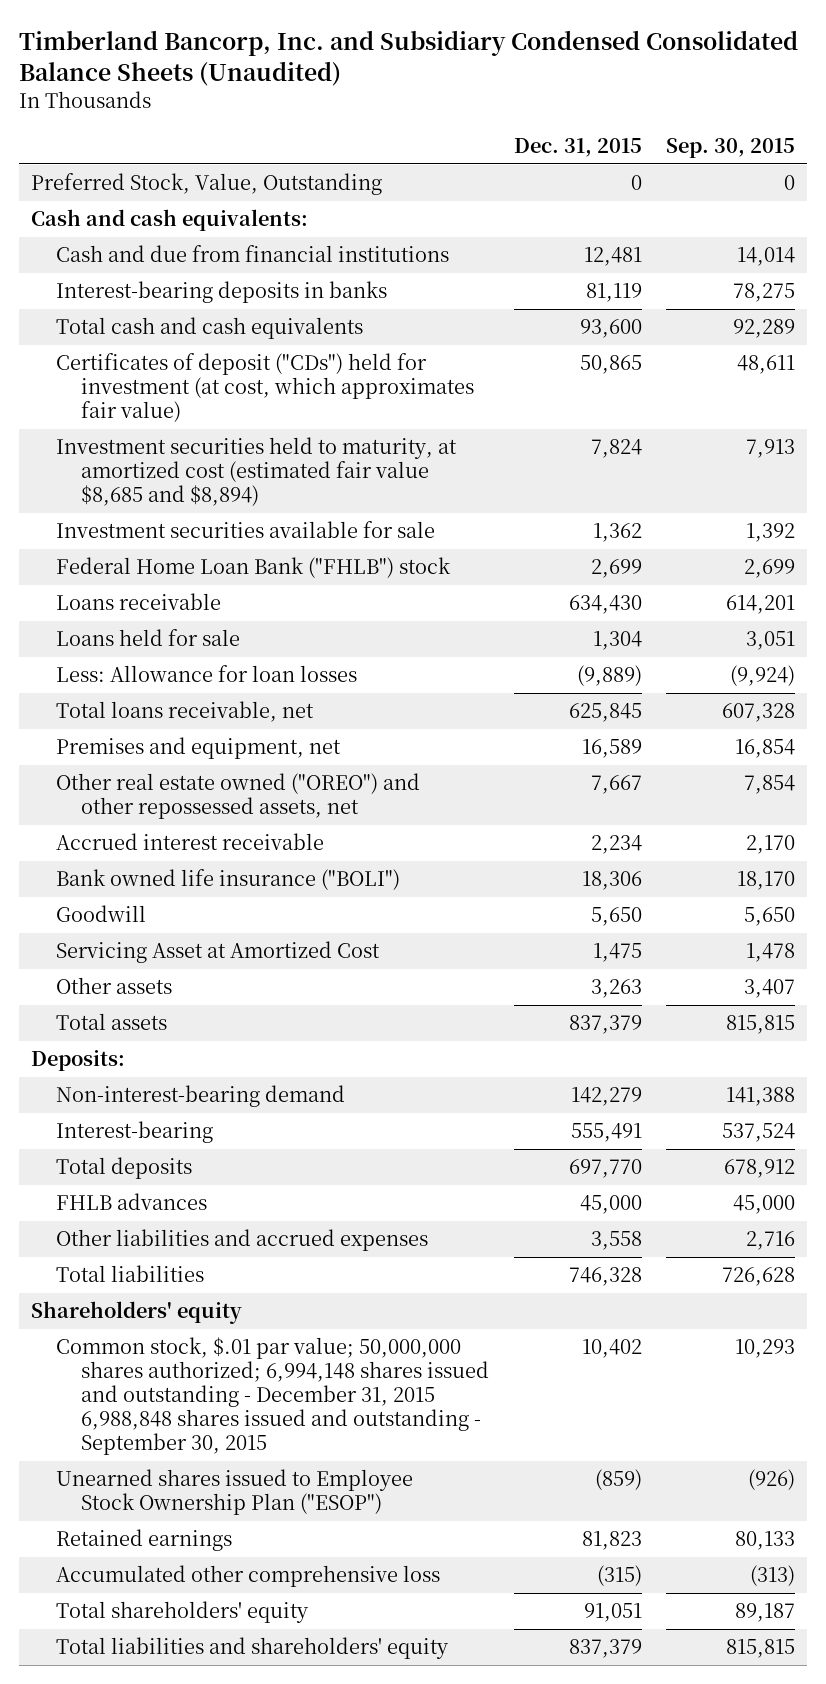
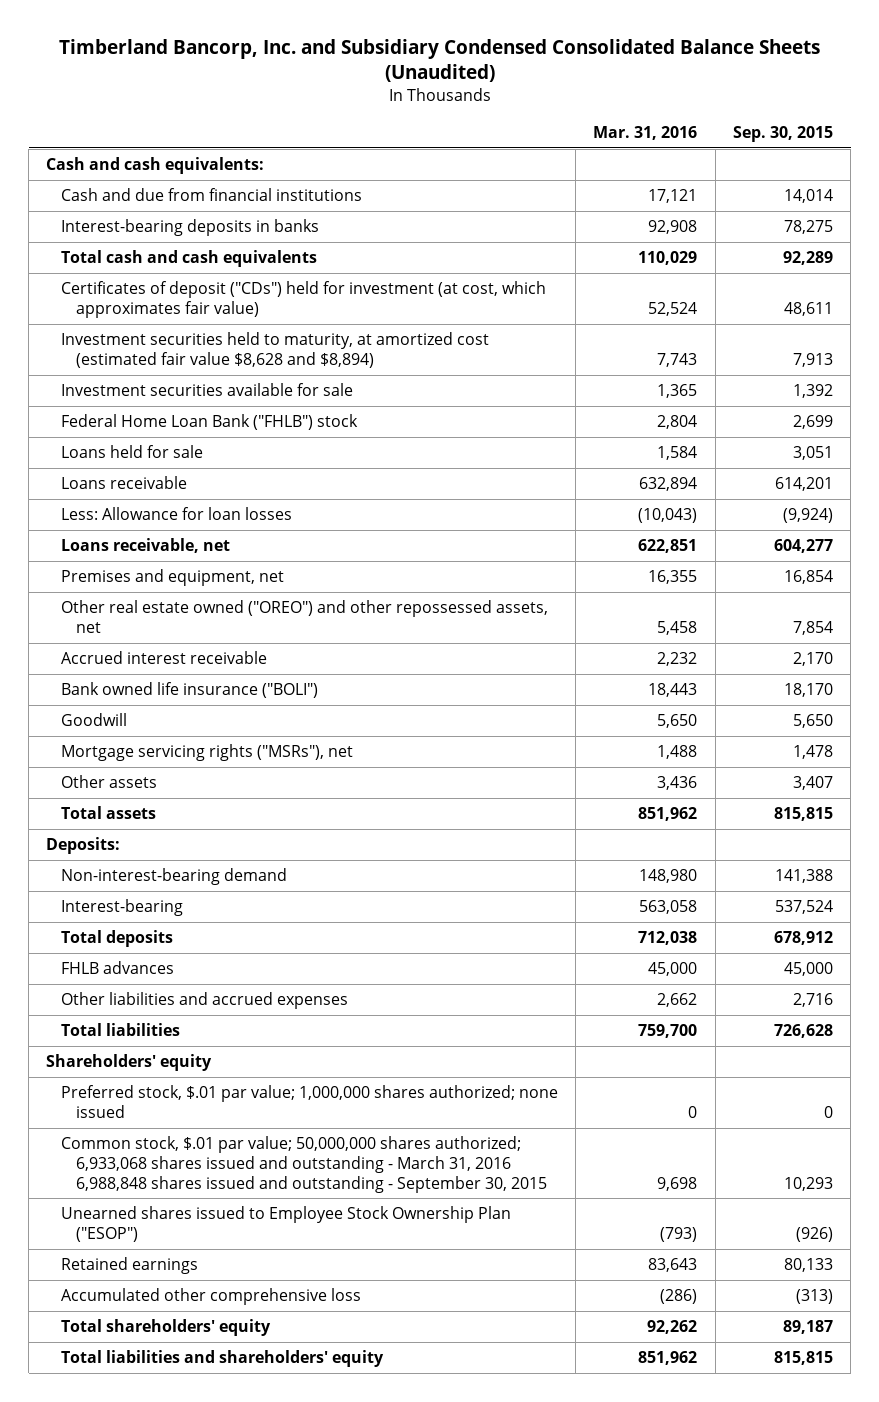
- | Dec. 31, 2015 | Sep. 30, 2015
+ | Mar. 31, 2016 | Sep. 30, 2015
- Preferred Stock, Value, Outstanding | 0 | 0
- Investment securities held to maturity, at amortized cost (estimated fair value $8,685 and $8,894) | 7,824 | 7,913
+ Investment securities held to maturity, at amortized cost (estimated fair value $8,628 and $8,894) | 7,743 | 7,913
moved down: Loans receivable | 632,894 | 614,201
- Total loans receivable, net | 625,845 | 607,328
+ Loans receivable, net | 622,851 | 604,277
- Servicing Asset at Amortized Cost | 1,475 | 1,478
+ Mortgage servicing rights ("MSRs"), net | 1,488 | 1,478
- Common stock, $.01 par value; 50,000,000 shares authorized; 6,994,148 shares issued and outstanding - December 31, 2015 6,988,848 shares issued and outstanding - September 30, 2015 | 10,402 | 10,293
+ Preferred stock, $.01 par value; 1,000,000 shares authorized; none issued | 0 | 0
+ Common stock, $.01 par value; 50,000,000 shares authorized; 6,933,068 shares issued and outstanding - March 31, 2016 6,988,848 shares issued and outstanding - September 30, 2015 | 9,698 | 10,293

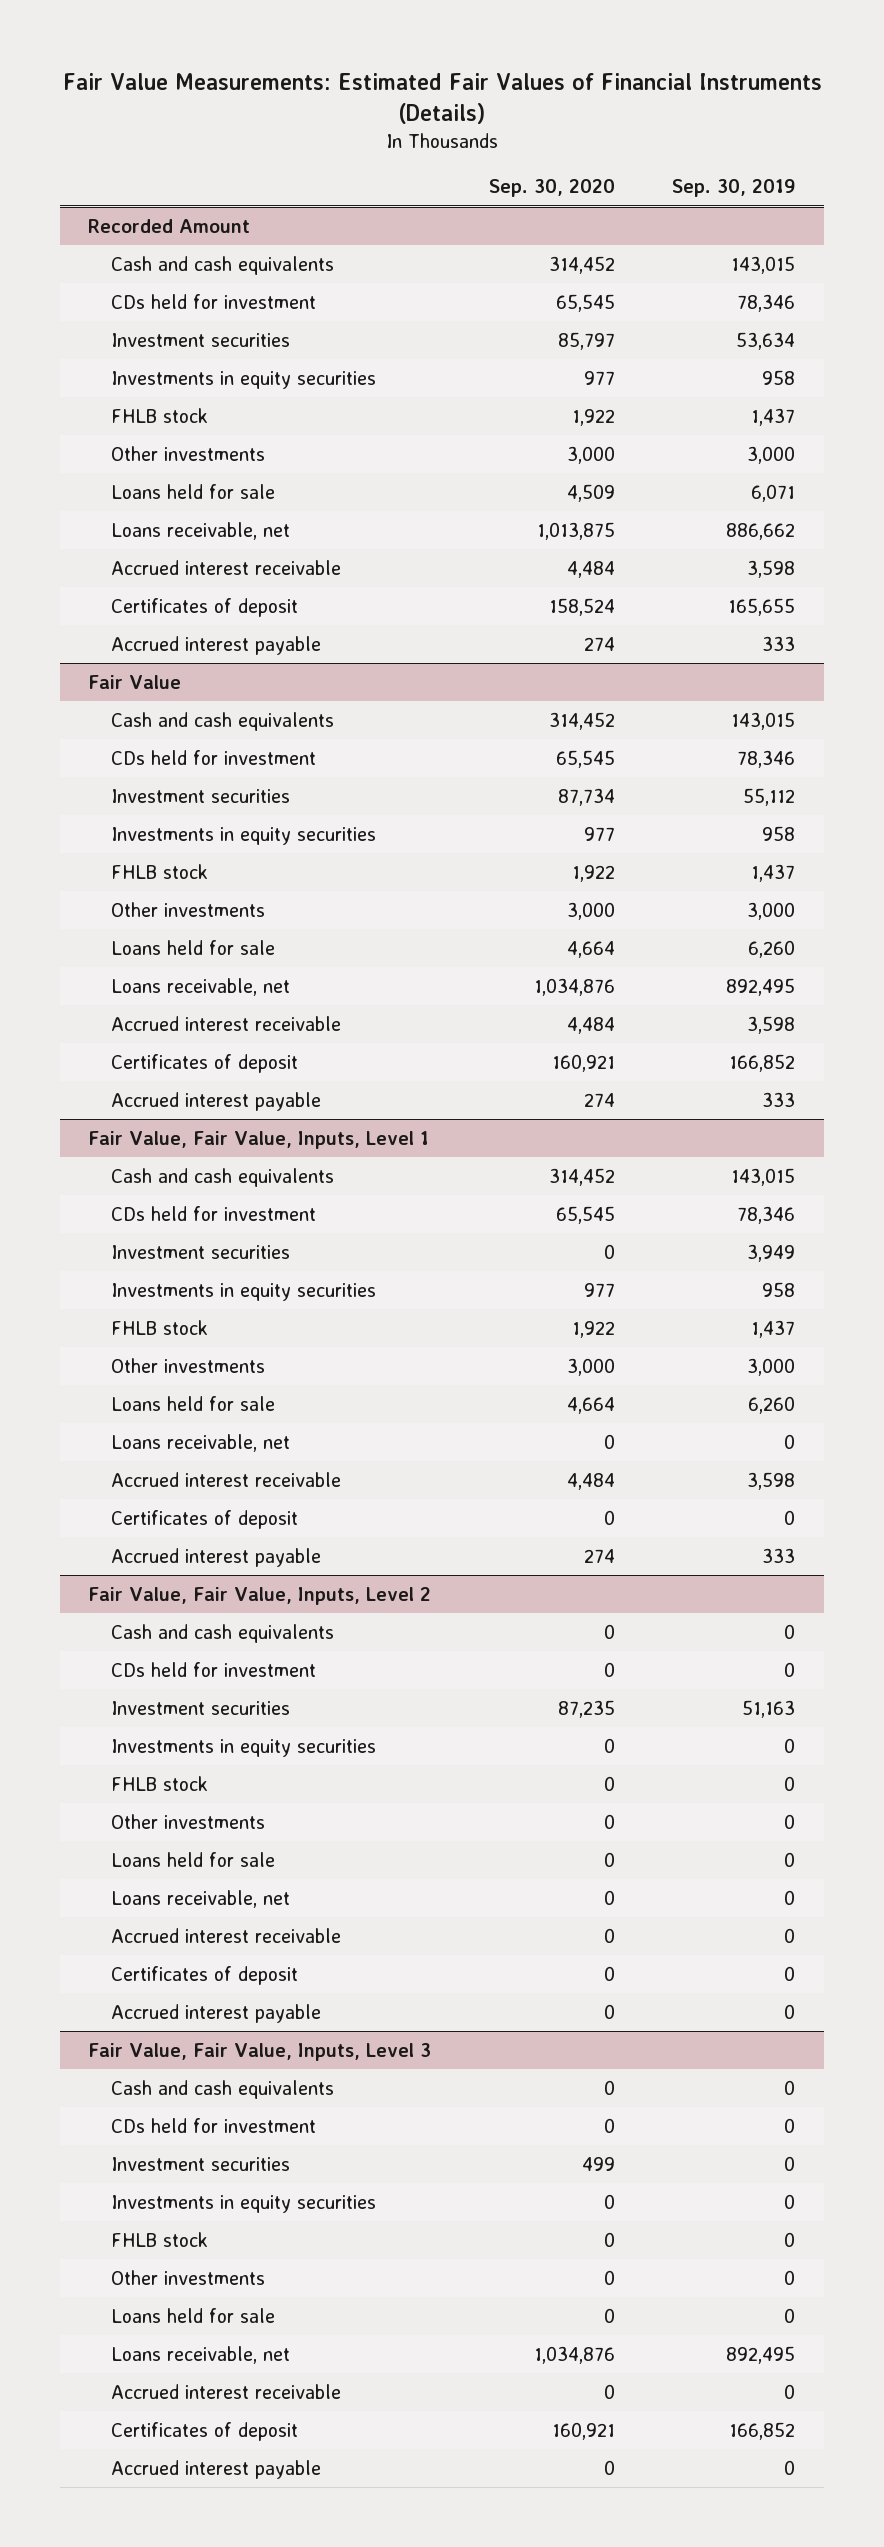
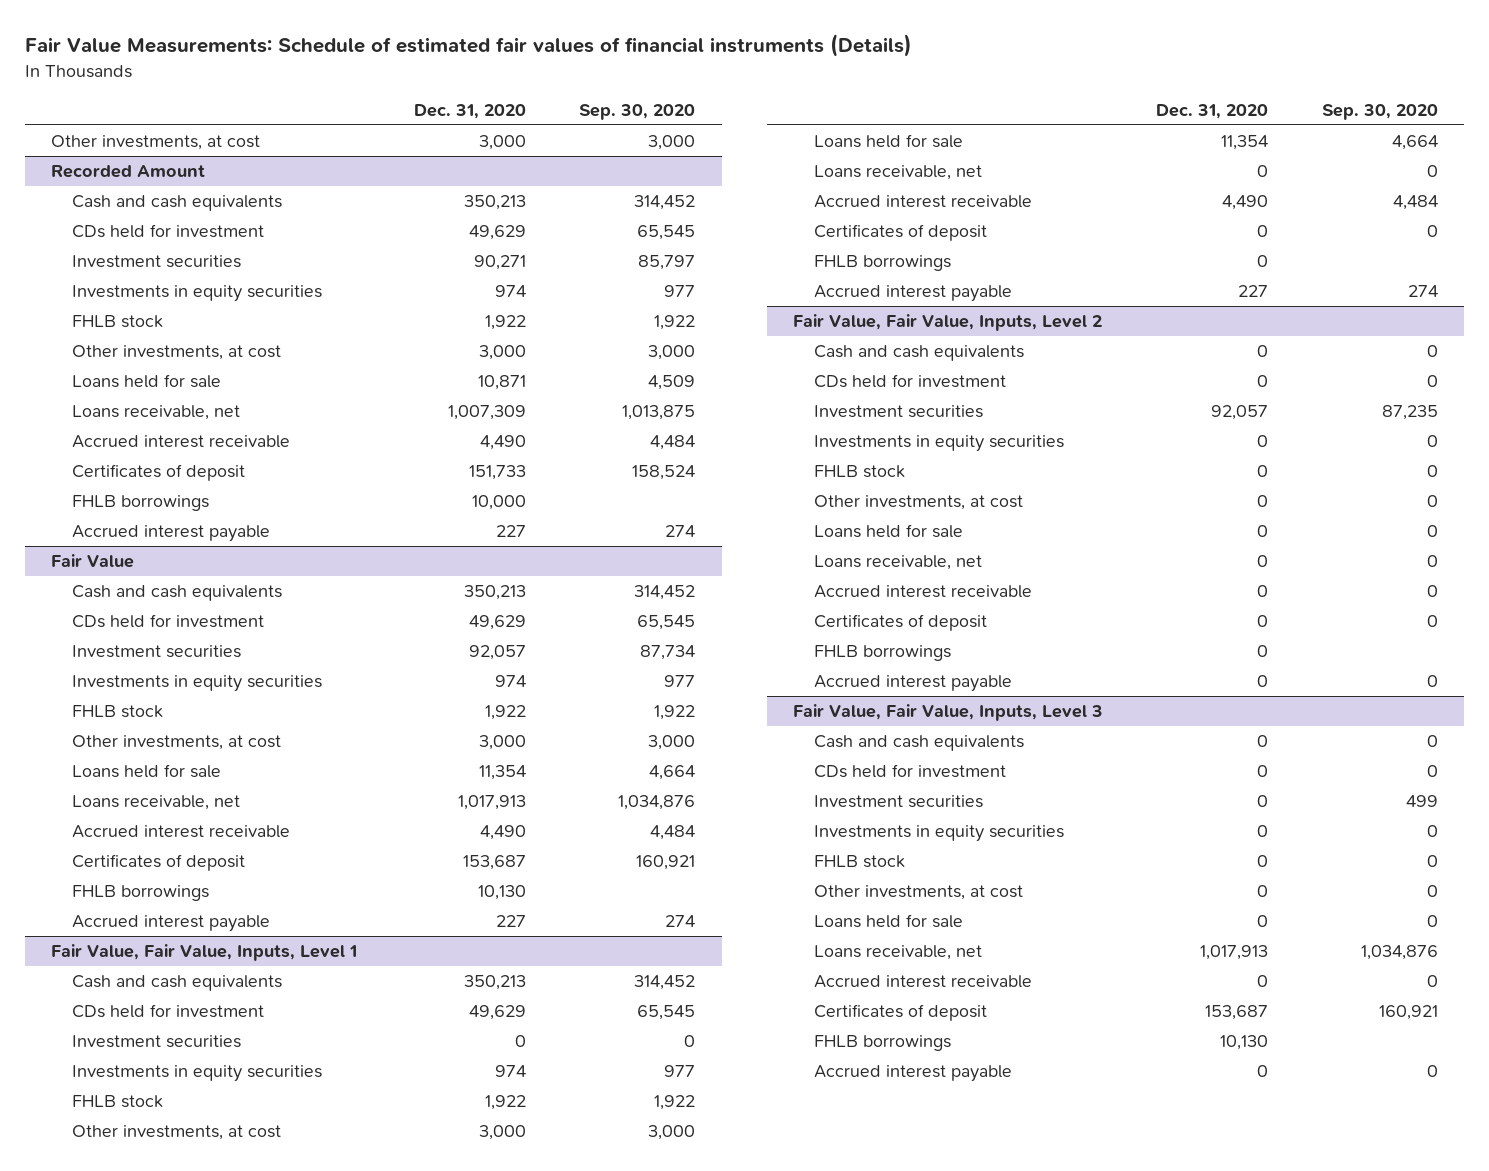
- Fair Value Measurements: Estimated Fair Values of Financial Instruments (Details)
+ Fair Value Measurements: Schedule of estimated fair values of financial instruments (Details)
- | Sep. 30, 2020 | Sep. 30, 2019
+ | Dec. 31, 2020 | Sep. 30, 2020
+ Other investments, at cost | 3,000 | 3,000
@ Recorded Amount
- Other investments | 3,000 | 3,000
+ Other investments, at cost | 3,000 | 3,000
+ FHLB borrowings | 10,000 |
@ Fair Value
- Other investments | 3,000 | 3,000
+ Other investments, at cost | 3,000 | 3,000
+ FHLB borrowings | 10,130 |
@ Fair Value, Fair Value, Inputs, Level 1
- Other investments | 3,000 | 3,000
+ Other investments, at cost | 3,000 | 3,000
+ FHLB borrowings | 0 |
@ Fair Value, Fair Value, Inputs, Level 2
- Other investments | 0 | 0
+ Other investments, at cost | 0 | 0
+ FHLB borrowings | 0 |
@ Fair Value, Fair Value, Inputs, Level 3
- Other investments | 0 | 0
+ Other investments, at cost | 0 | 0
+ FHLB borrowings | 10,130 |

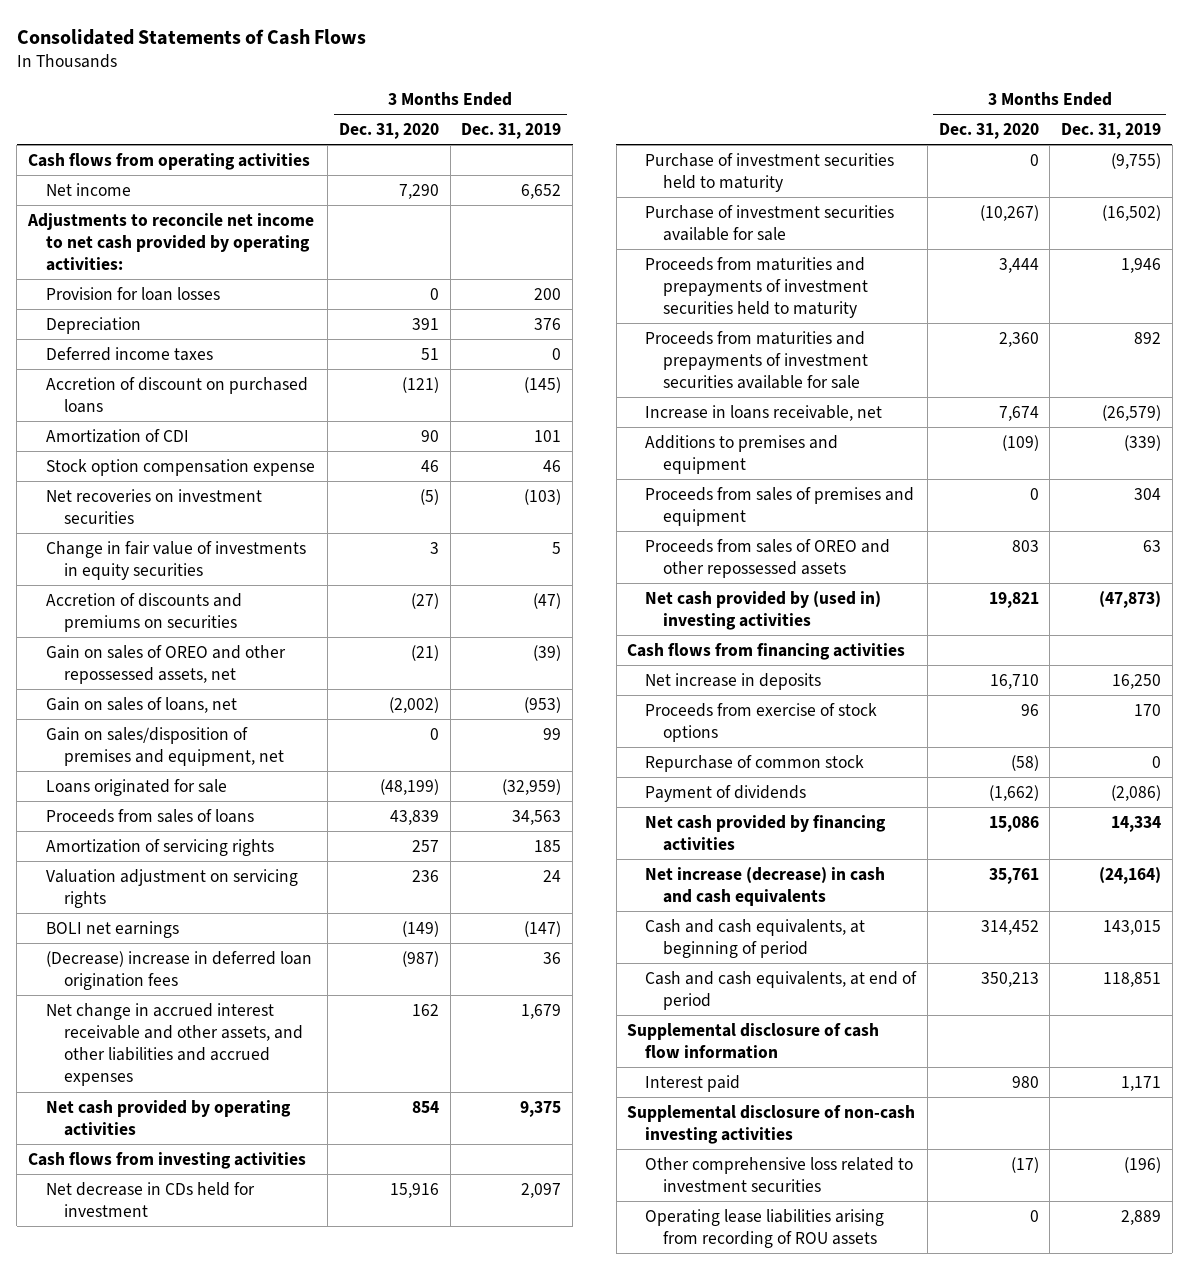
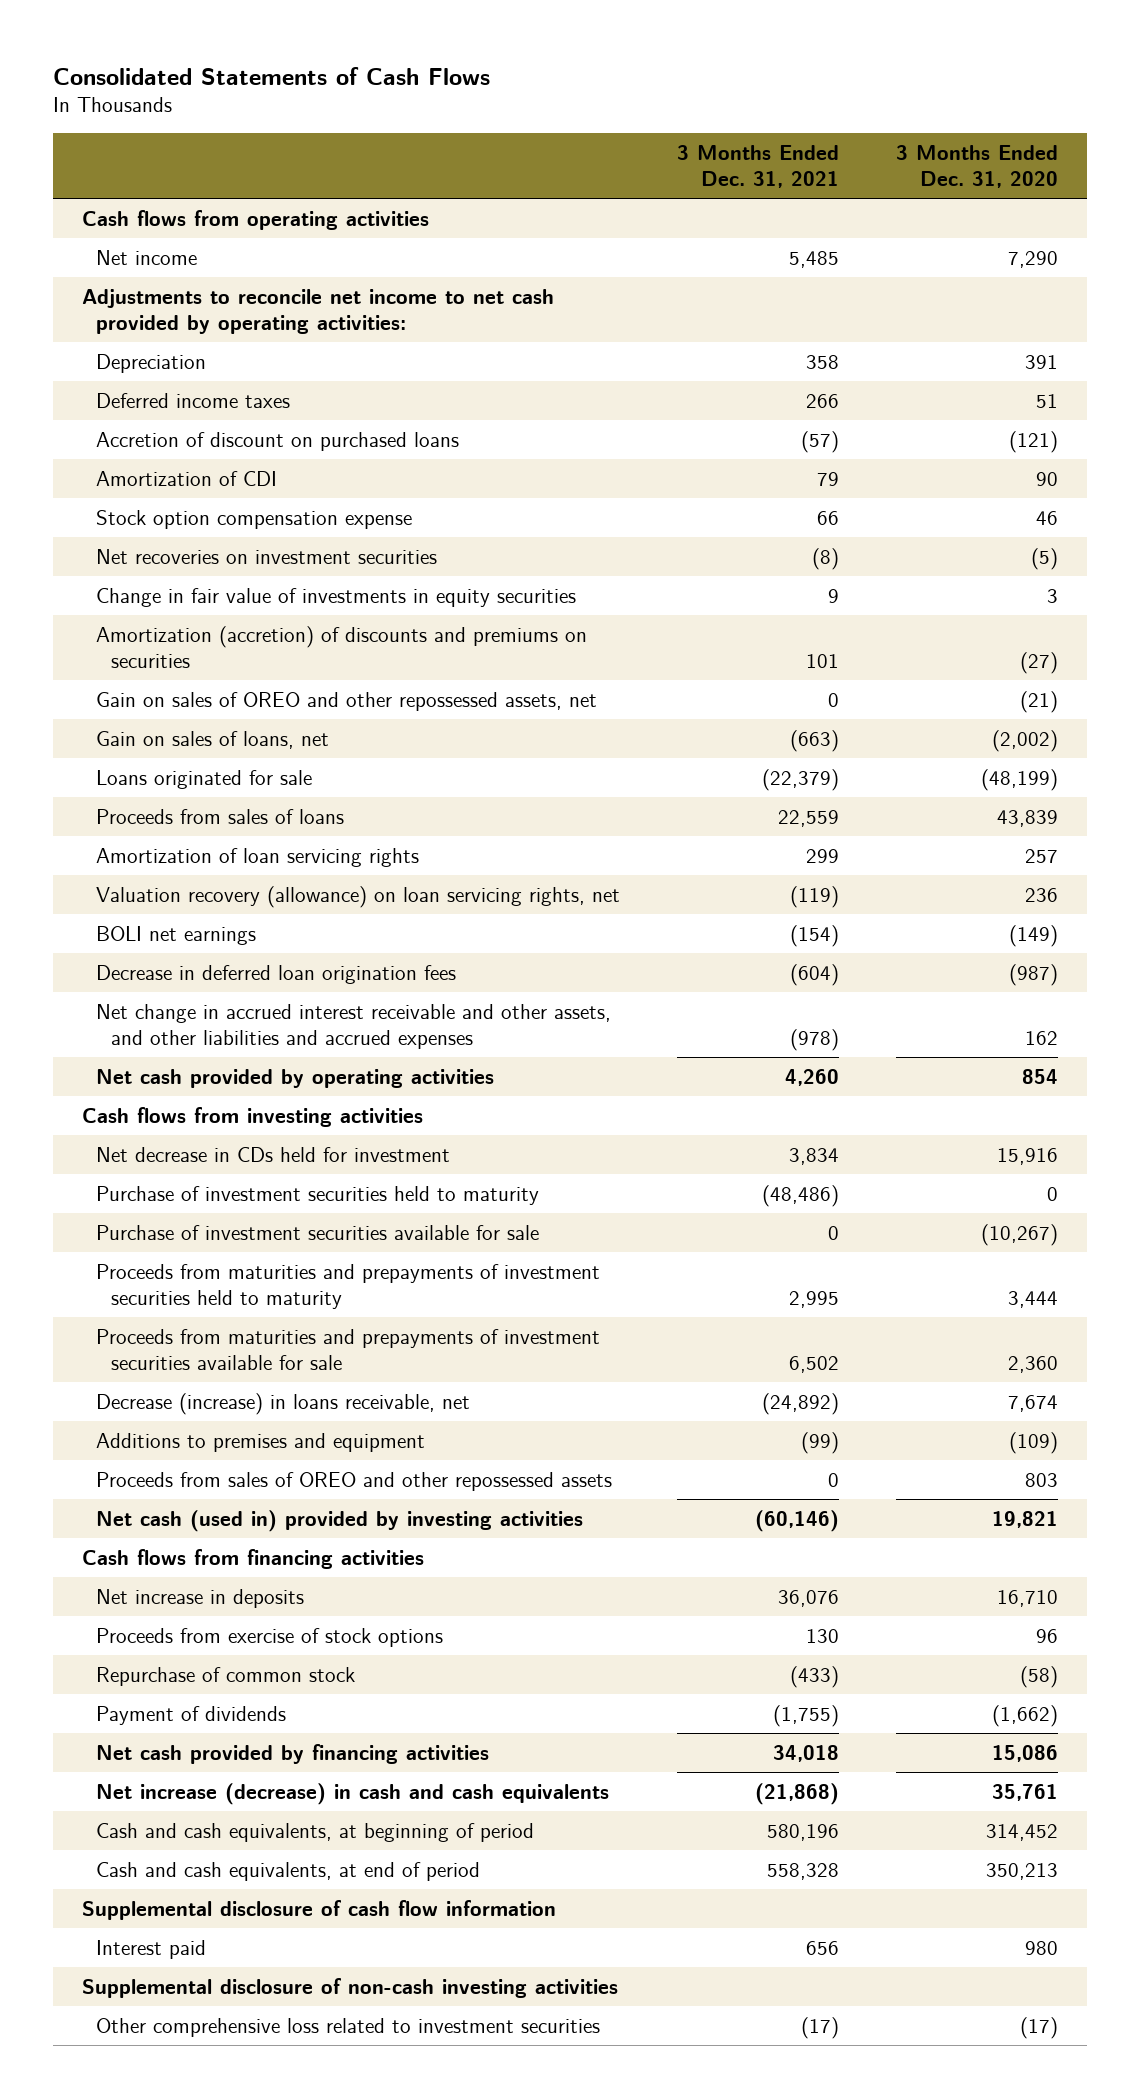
- | 3 Months Ended Dec. 31, 2020 | 3 Months Ended Dec. 31, 2019
+ | 3 Months Ended Dec. 31, 2021 | 3 Months Ended Dec. 31, 2020
- Provision for loan losses | 0 | 200
- Accretion of discounts and premiums on securities | (27) | (47)
+ Amortization (accretion) of discounts and premiums on securities | 101 | (27)
- Gain on sales/disposition of premises and equipment, net | 0 | 99
- Amortization of servicing rights | 257 | 185
- Valuation adjustment on servicing rights | 236 | 24
+ Amortization of loan servicing rights | 299 | 257
+ Valuation recovery (allowance) on loan servicing rights, net | (119) | 236
- (Decrease) increase in deferred loan origination fees | (987) | 36
+ Decrease in deferred loan origination fees | (604) | (987)
- Increase in loans receivable, net | 7,674 | (26,579)
+ Decrease (increase) in loans receivable, net | (24,892) | 7,674
- Proceeds from sales of premises and equipment | 0 | 304
- Net cash provided by (used in) investing activities | 19,821 | (47,873)
+ Net cash (used in) provided by investing activities | (60,146) | 19,821
- Operating lease liabilities arising from recording of ROU assets | 0 | 2,889

